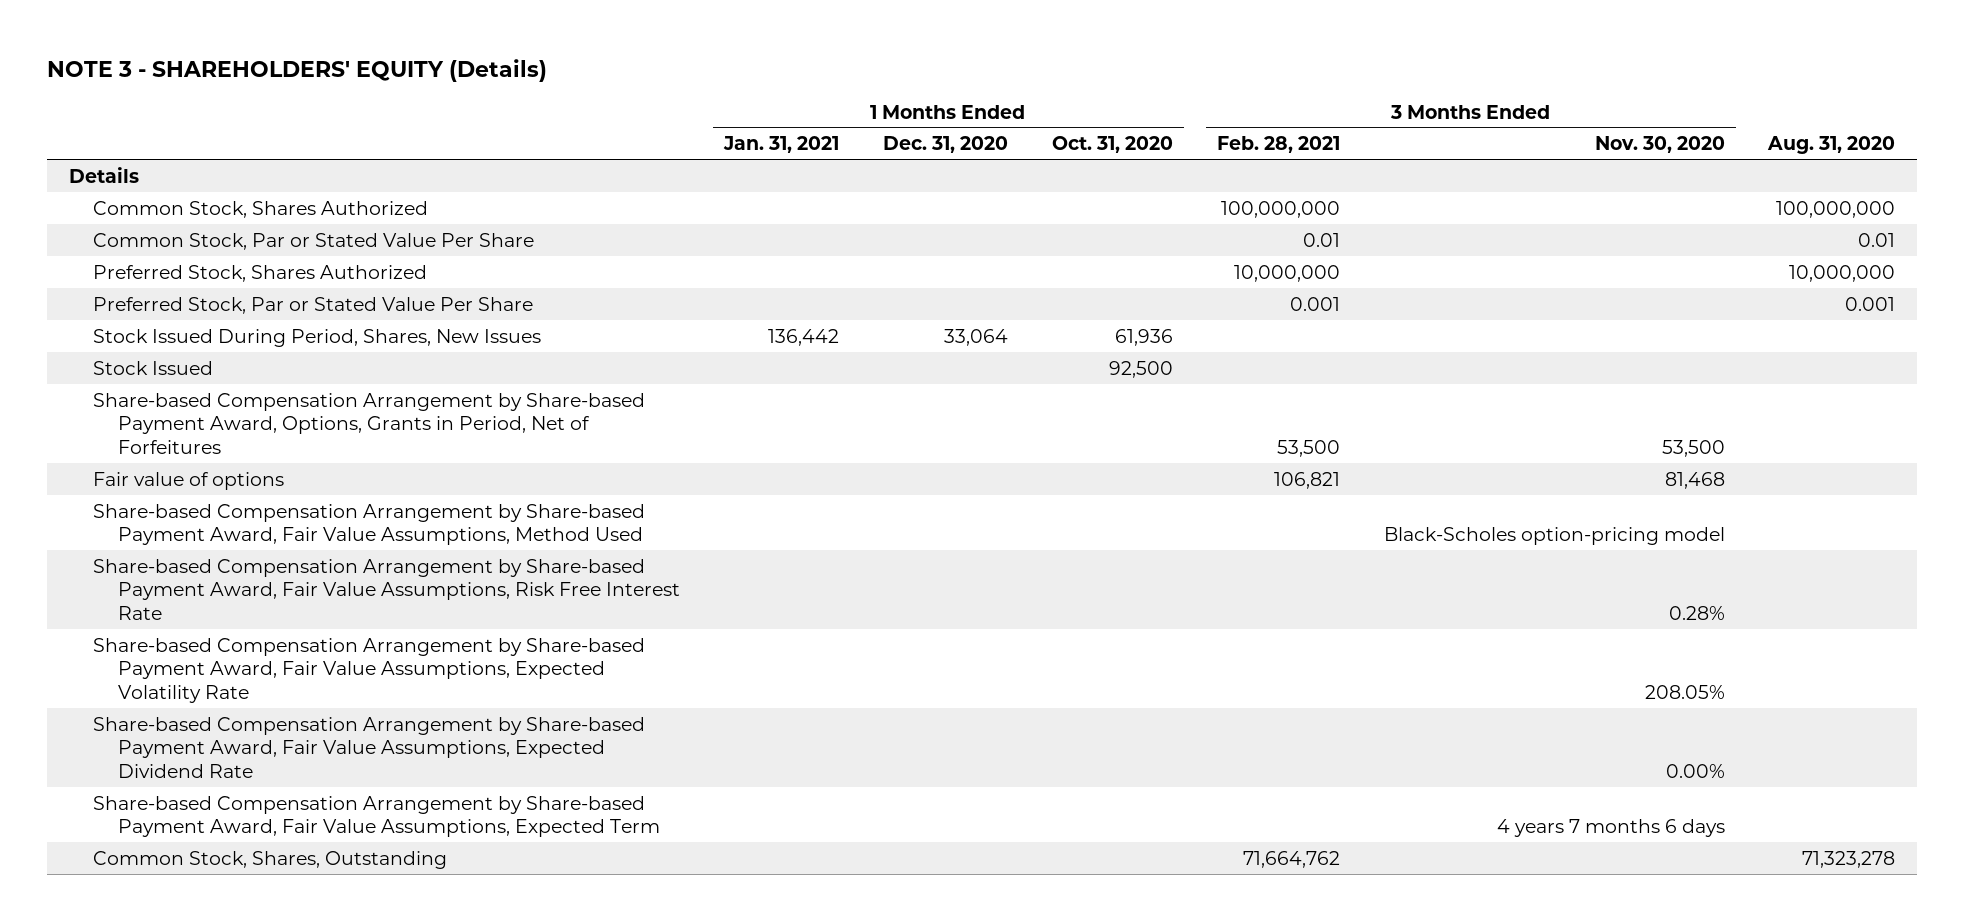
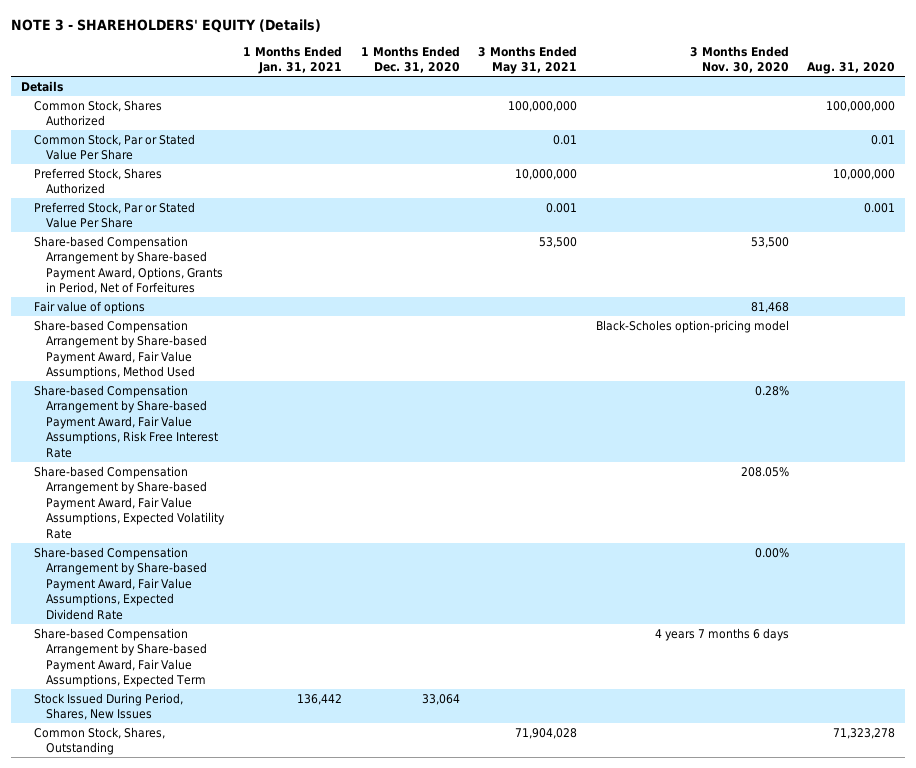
- | 1 Months Ended Jan. 31, 2021 | 1 Months Ended Dec. 31, 2020 | 1 Months Ended Oct. 31, 2020 | 3 Months Ended Feb. 28, 2021 | 3 Months Ended Nov. 30, 2020 | Aug. 31, 2020
+ | 1 Months Ended Jan. 31, 2021 | 1 Months Ended Dec. 31, 2020 | 3 Months Ended May 31, 2021 | 3 Months Ended Nov. 30, 2020 | Aug. 31, 2020
- Stock Issued | | | 92,500 | | |
moved down: Stock Issued During Period, Shares, New Issues | 136,442 | 33,064 | | |

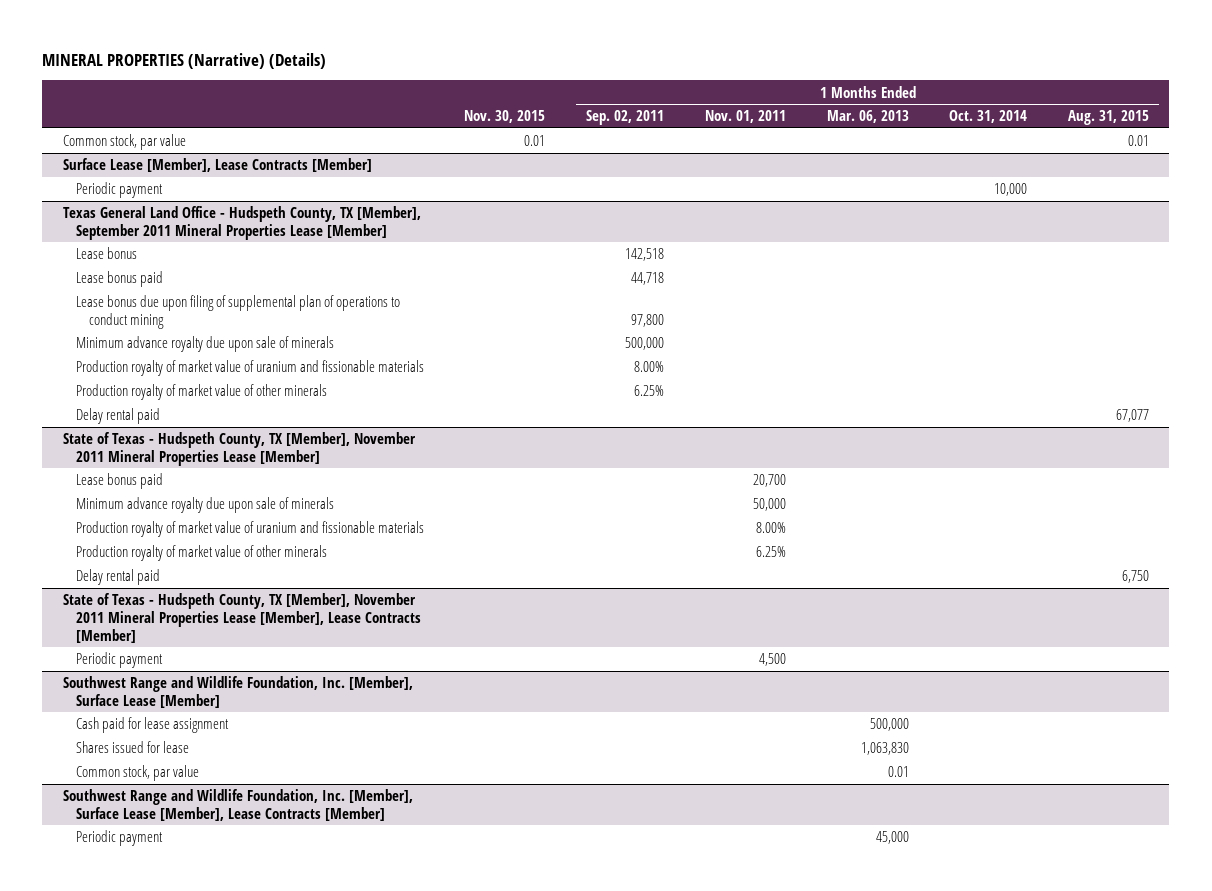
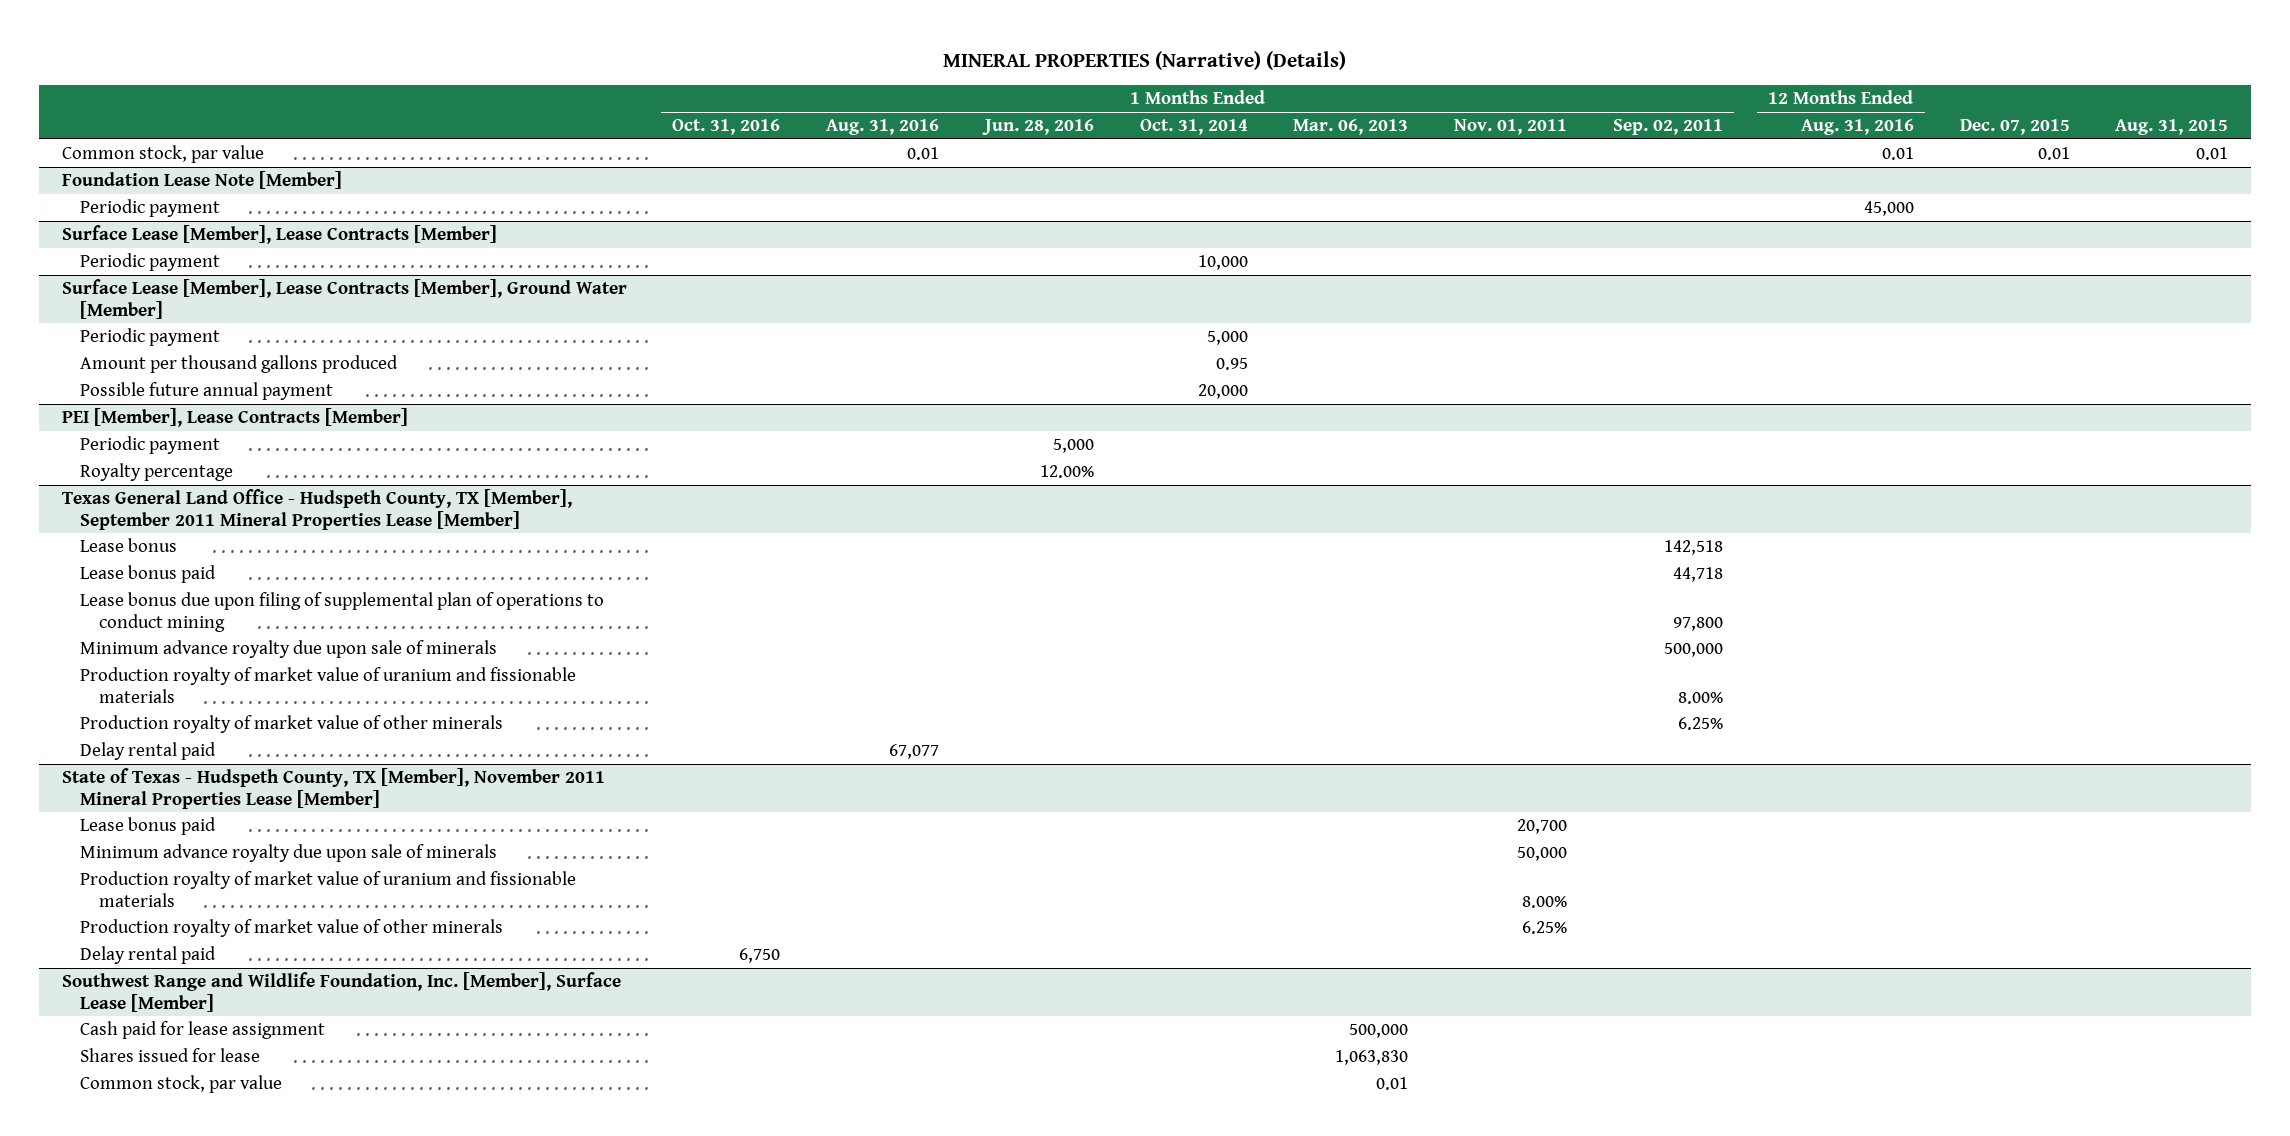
- | Nov. 30, 2015 | 1 Months Ended Sep. 02, 2011 | 1 Months Ended Nov. 01, 2011 | 1 Months Ended Mar. 06, 2013 | 1 Months Ended Oct. 31, 2014 | 1 Months Ended Aug. 31, 2015
+ | 1 Months Ended Oct. 31, 2016 | 1 Months Ended Aug. 31, 2016 | 1 Months Ended Jun. 28, 2016 | 1 Months Ended Oct. 31, 2014 | 1 Months Ended Mar. 06, 2013 | 1 Months Ended Nov. 01, 2011 | 1 Months Ended Sep. 02, 2011 | 12 Months Ended Aug. 31, 2016 | Dec. 07, 2015 | Aug. 31, 2015
+ Foundation Lease Note [Member]
+ Periodic payment | | | | | | | | 45,000 | |
+ Surface Lease [Member], Lease Contracts [Member], Ground Water [Member]
+ Periodic payment | | | | 5,000 | | | | | |
+ Amount per thousand gallons produced | | | | 0.95 | | | | | |
+ Possible future annual payment | | | | 20,000 | | | | | |
+ PEI [Member], Lease Contracts [Member]
+ Periodic payment | | | 5,000 | | | | | | |
+ Royalty percentage | | | 12.00% | | | | | | |
- State of Texas - Hudspeth County, TX [Member], November 2011 Mineral Properties Lease [Member], Lease Contracts [Member]
- Periodic payment | | | 4,500 | | |
- Southwest Range and Wildlife Foundation, Inc. [Member], Surface Lease [Member], Lease Contracts [Member]
- Periodic payment | | | | 45,000 | |

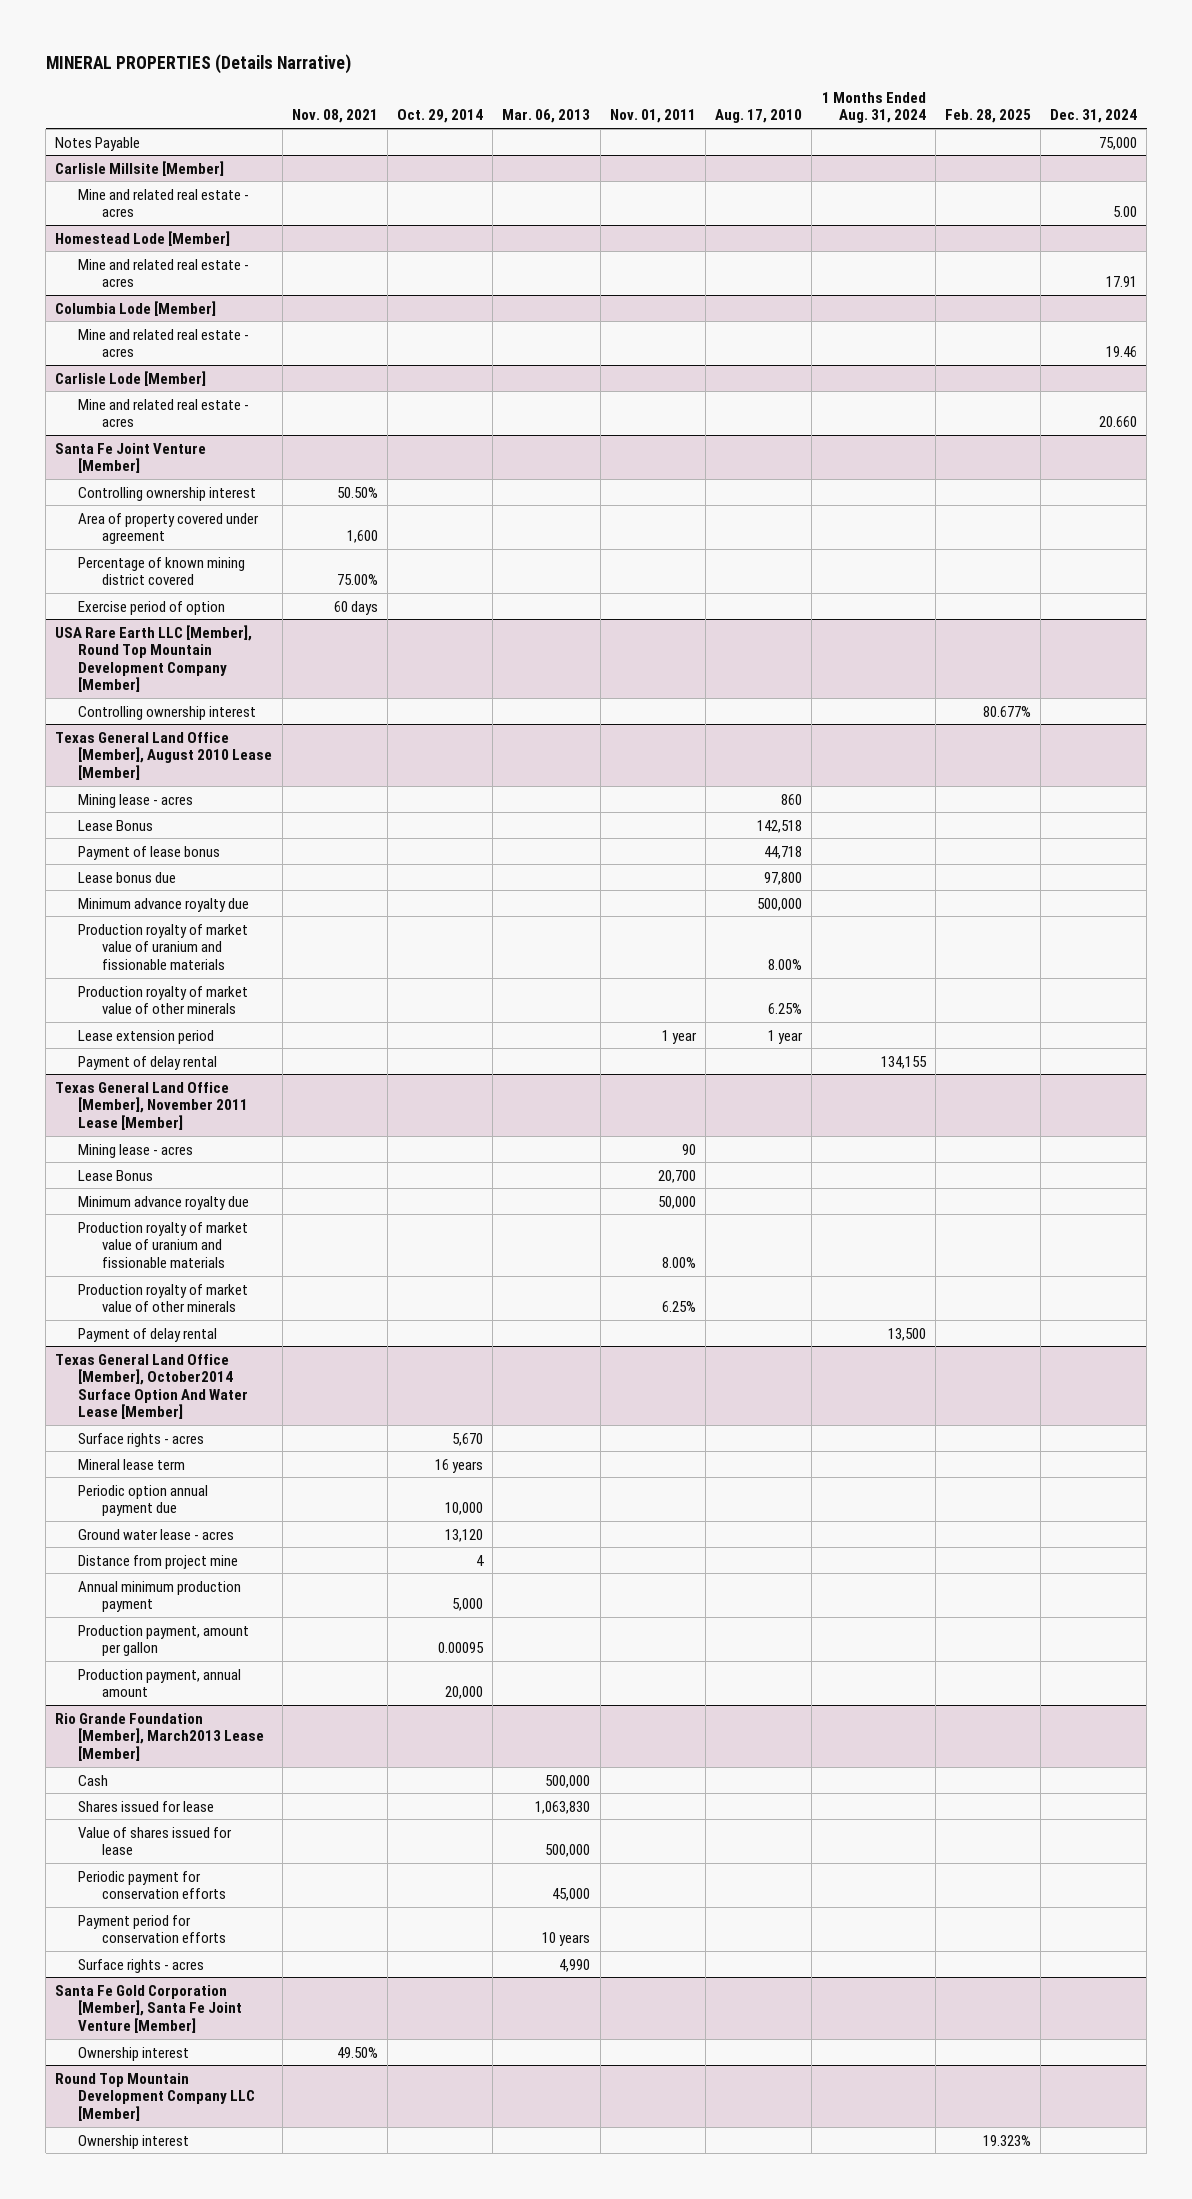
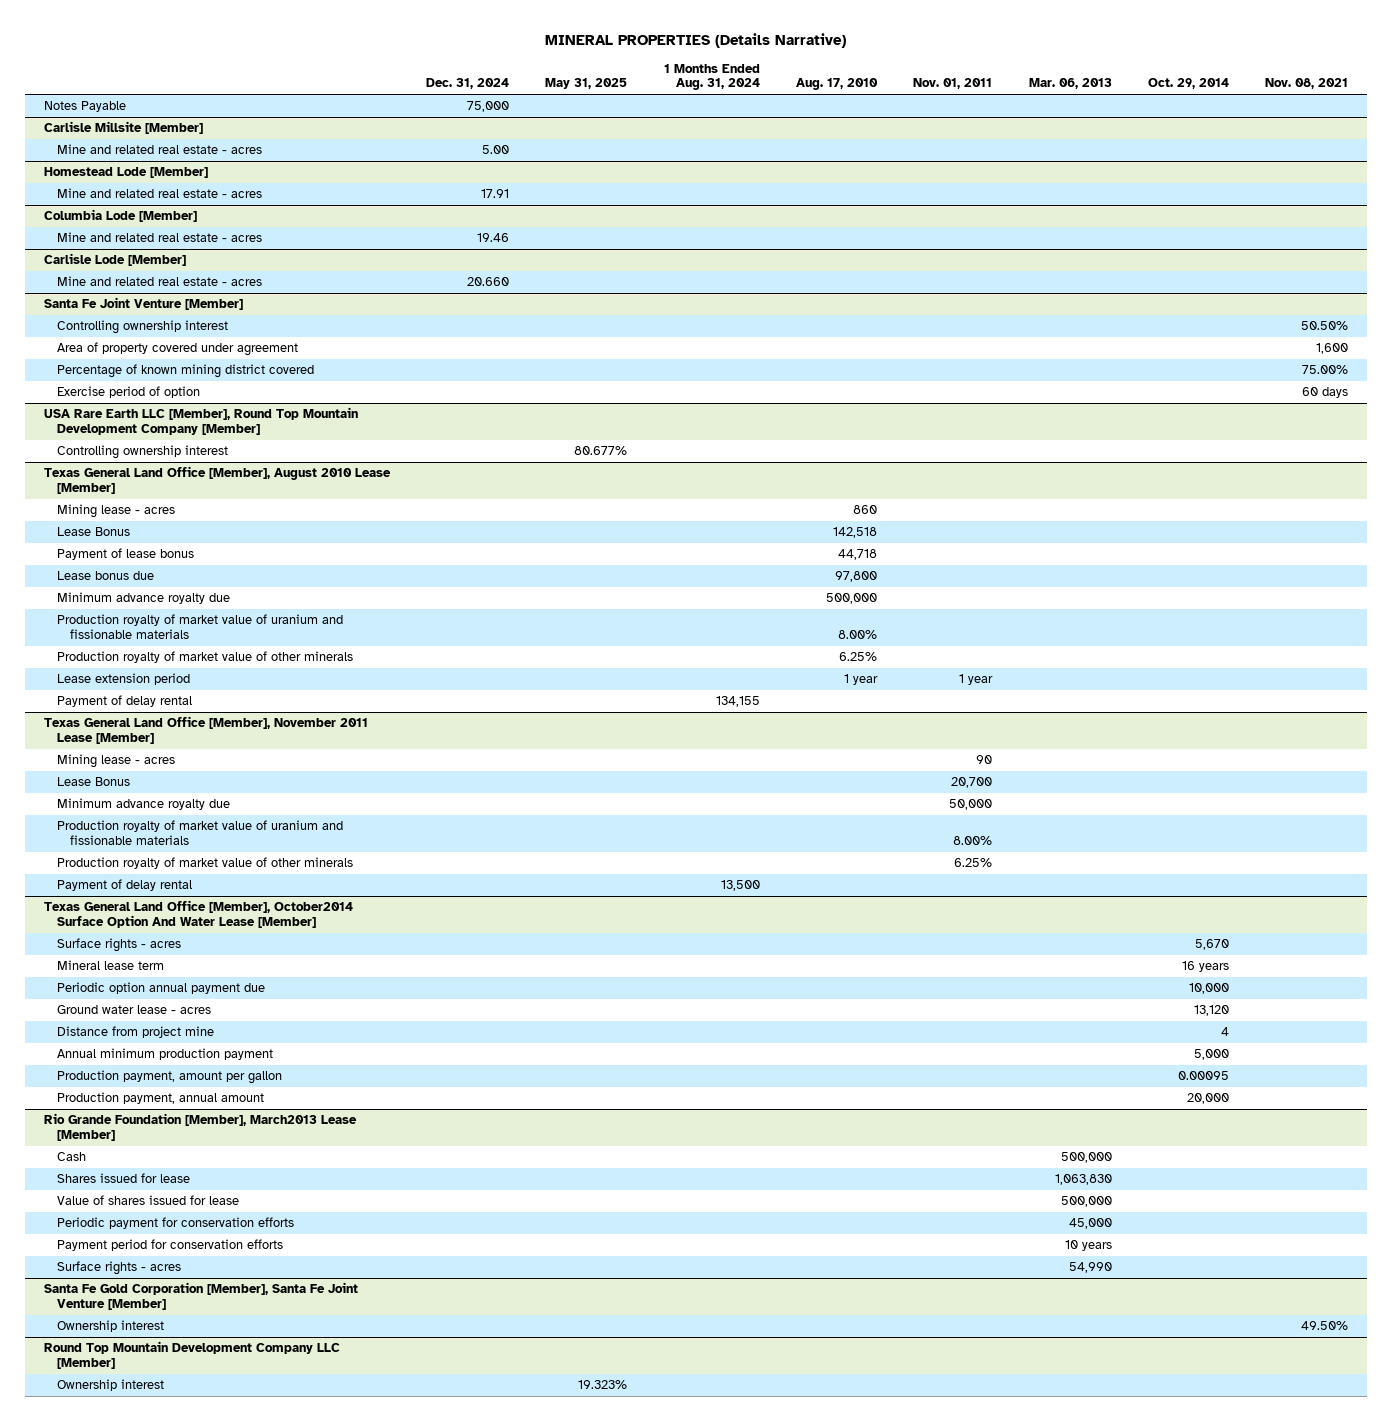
- | Nov. 08, 2021 | Oct. 29, 2014 | Mar. 06, 2013 | Nov. 01, 2011 | Aug. 17, 2010 | 1 Months Ended Aug. 31, 2024 | Feb. 28, 2025 | Dec. 31, 2024
+ | Dec. 31, 2024 | May 31, 2025 | 1 Months Ended Aug. 31, 2024 | Aug. 17, 2010 | Nov. 01, 2011 | Mar. 06, 2013 | Oct. 29, 2014 | Nov. 08, 2021
@ Rio Grande Foundation [Member], March2013 Lease [Member]
- Surface rights - acres | | | 4,990 | | | | |
+ Surface rights - acres | | | | | | 54,990 | |

